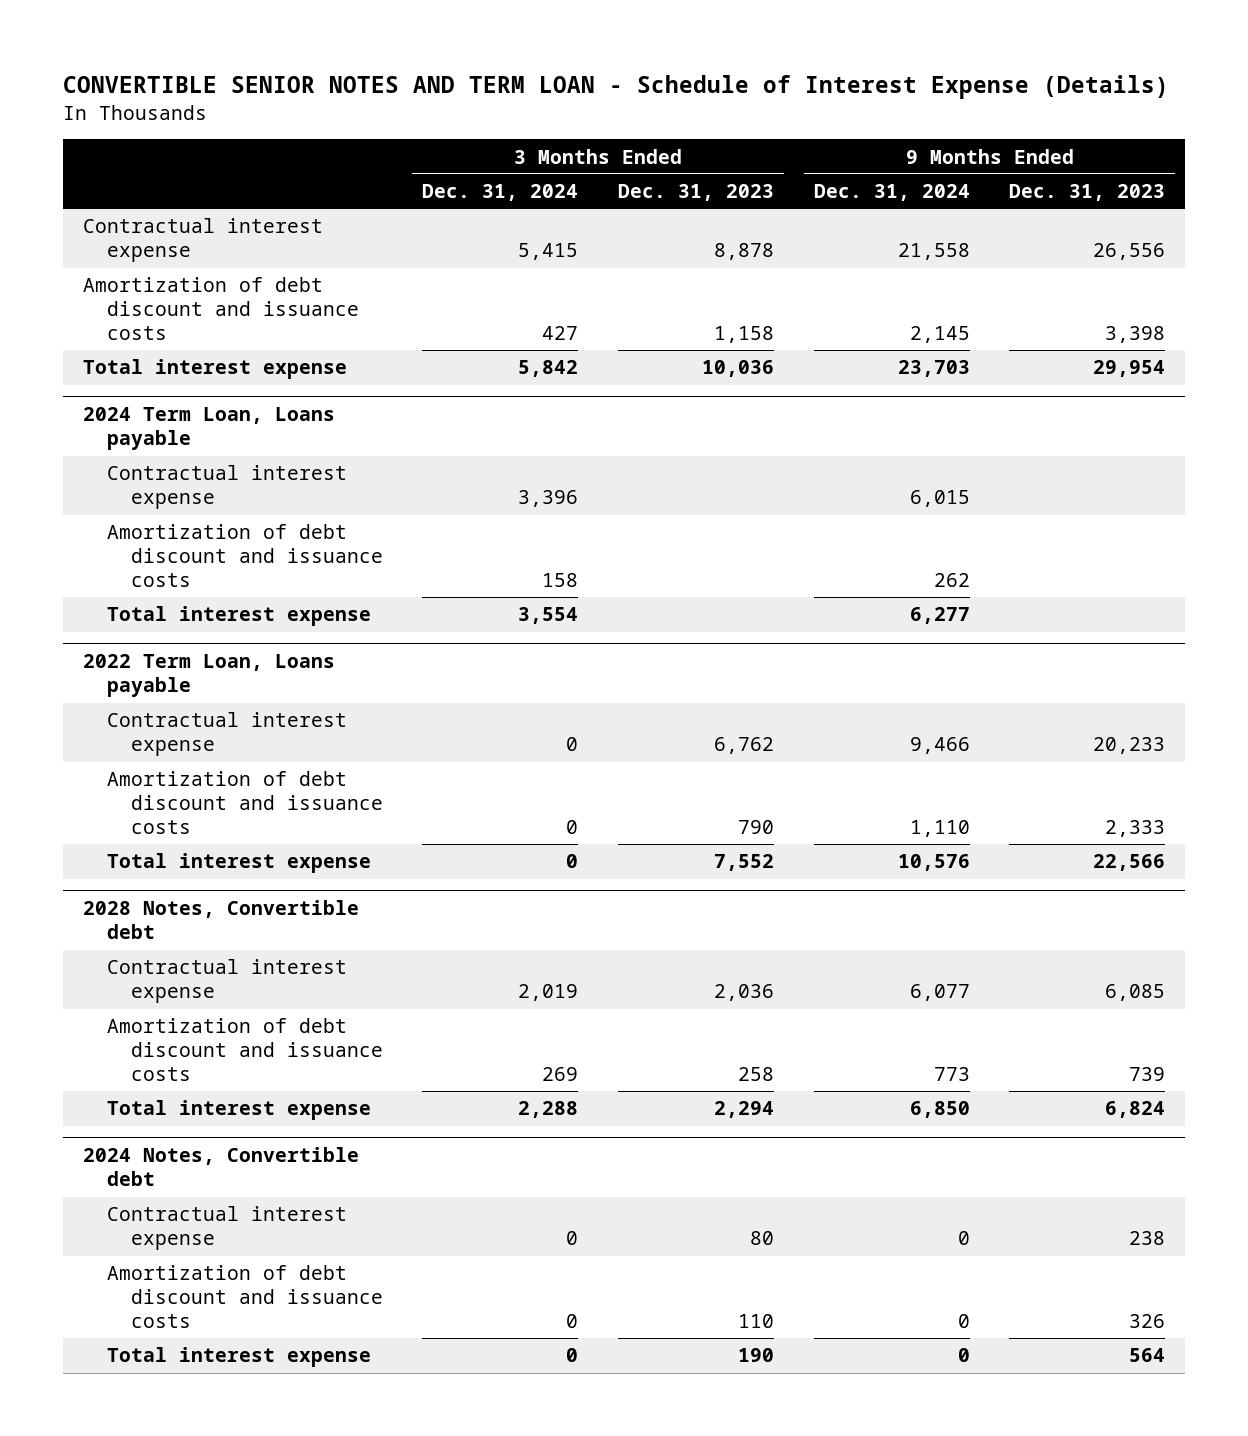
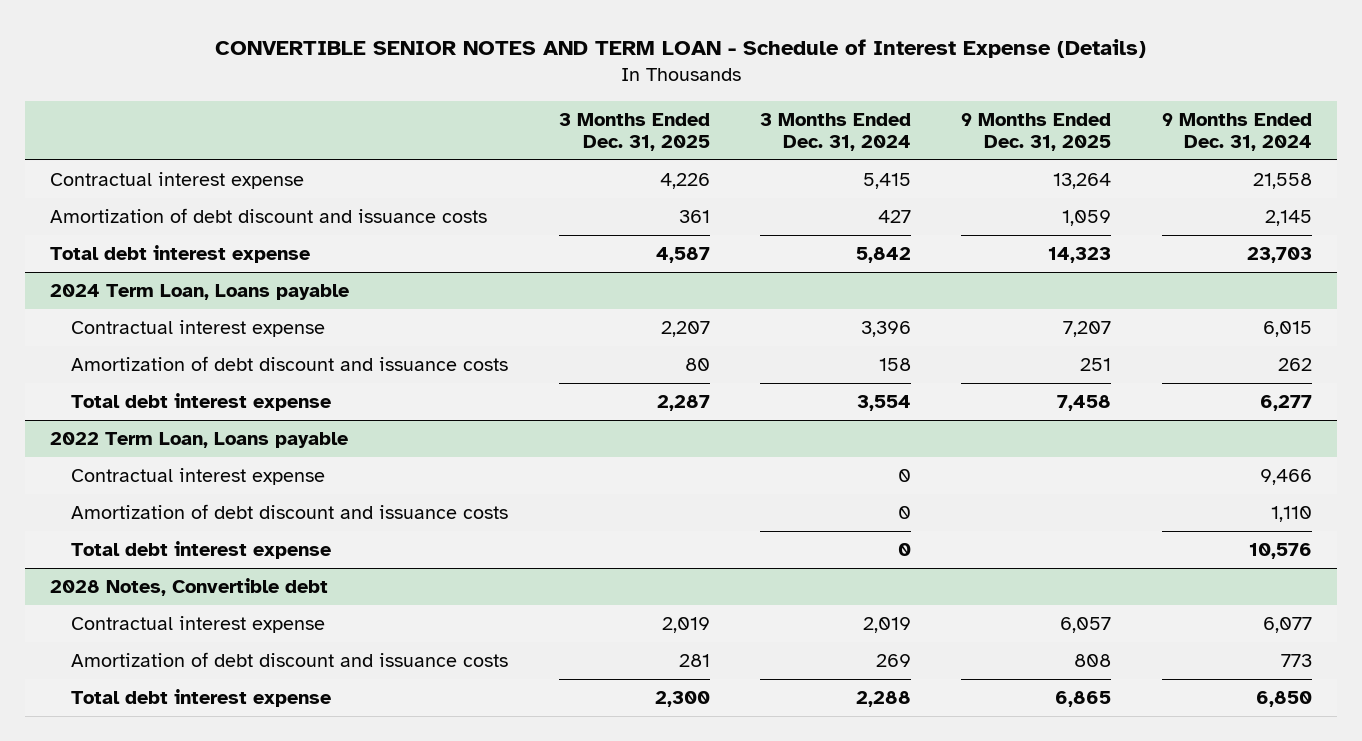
- | 3 Months Ended Dec. 31, 2024 | 3 Months Ended Dec. 31, 2023 | 9 Months Ended Dec. 31, 2024 | 9 Months Ended Dec. 31, 2023
+ | 3 Months Ended Dec. 31, 2025 | 3 Months Ended Dec. 31, 2024 | 9 Months Ended Dec. 31, 2025 | 9 Months Ended Dec. 31, 2024
- Total interest expense | 5,842 | 10,036 | 23,703 | 29,954
+ Total debt interest expense | 4,587 | 5,842 | 14,323 | 23,703
@ 2024 Term Loan, Loans payable
- Total interest expense | 3,554 | | 6,277 |
+ Total debt interest expense | 2,287 | 3,554 | 7,458 | 6,277
@ 2022 Term Loan, Loans payable
- Total interest expense | 0 | 7,552 | 10,576 | 22,566
+ Total debt interest expense | | 0 | | 10,576
@ 2028 Notes, Convertible debt
- Total interest expense | 2,288 | 2,294 | 6,850 | 6,824
- 2024 Notes, Convertible debt
- Contractual interest expense | 0 | 80 | 0 | 238
- Amortization of debt discount and issuance costs | 0 | 110 | 0 | 326
- Total interest expense | 0 | 190 | 0 | 564
@ 2028 Notes, Convertible debt
+ Total debt interest expense | 2,300 | 2,288 | 6,865 | 6,850

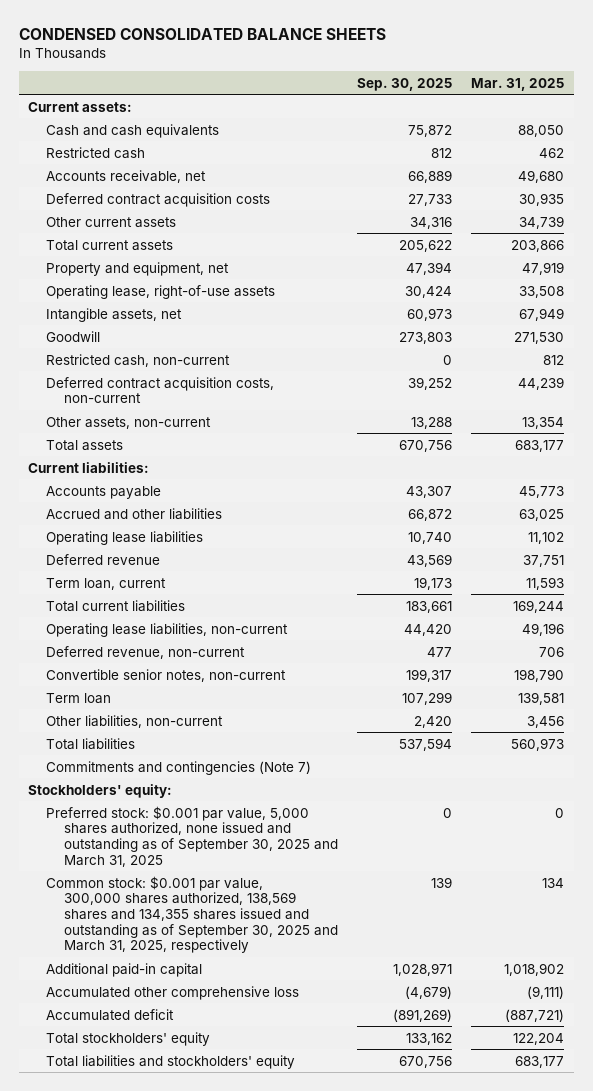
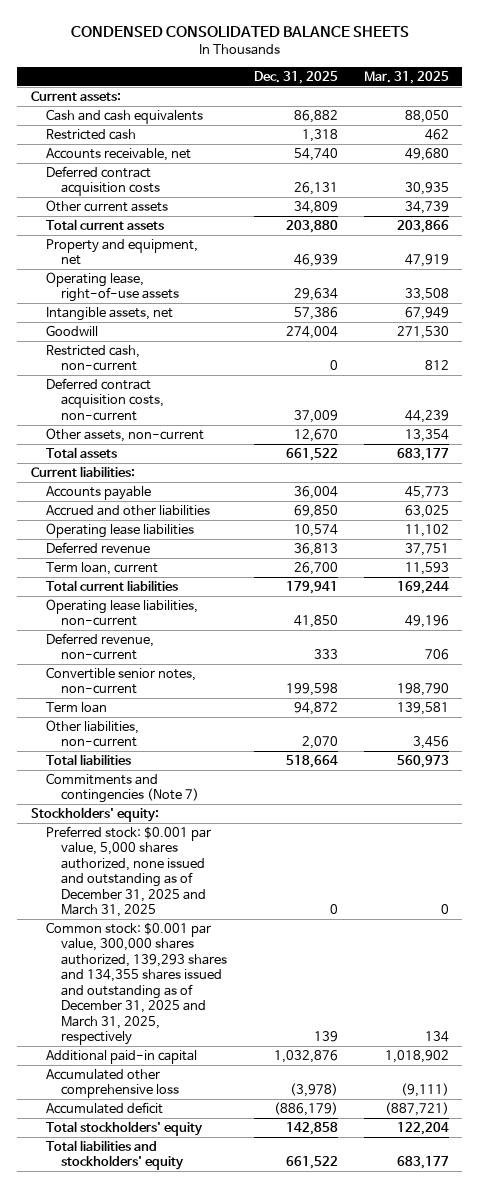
- | Sep. 30, 2025 | Mar. 31, 2025
+ | Dec. 31, 2025 | Mar. 31, 2025
- Preferred stock: $0.001 par value, 5,000 shares authorized, none issued and outstanding as of September 30, 2025 and March 31, 2025 | 0 | 0
- Common stock: $0.001 par value, 300,000 shares authorized, 138,569 shares and 134,355 shares issued and outstanding as of September 30, 2025 and March 31, 2025, respectively | 139 | 134
+ Preferred stock: $0.001 par value, 5,000 shares authorized, none issued and outstanding as of December 31, 2025 and March 31, 2025 | 0 | 0
+ Common stock: $0.001 par value, 300,000 shares authorized, 139,293 shares and 134,355 shares issued and outstanding as of December 31, 2025 and March 31, 2025, respectively | 139 | 134

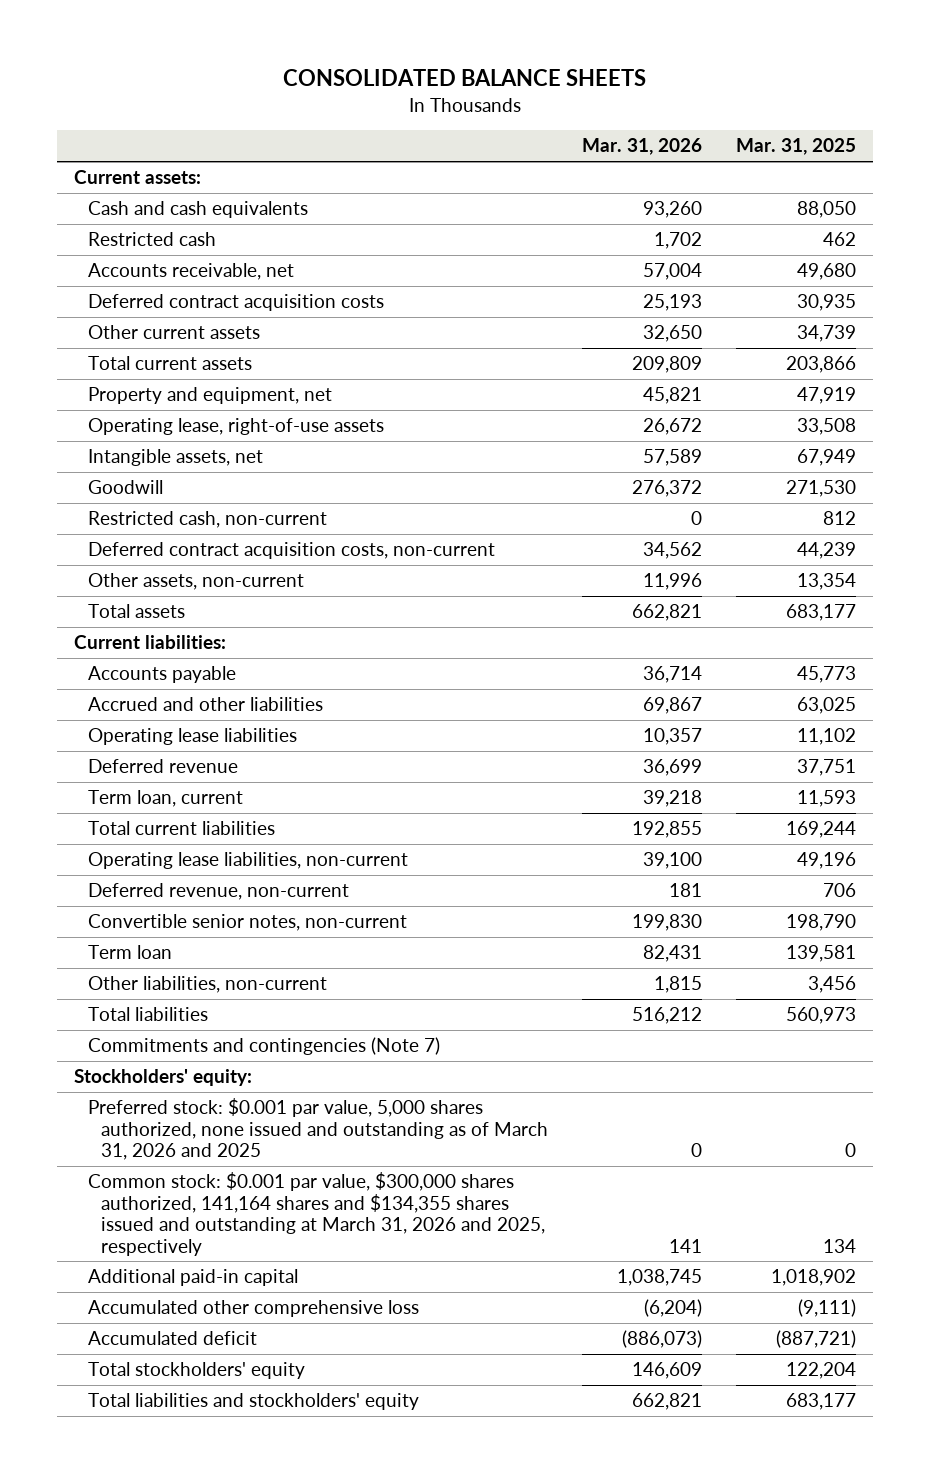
- CONDENSED CONSOLIDATED BALANCE SHEETS
+ CONSOLIDATED BALANCE SHEETS
- | Dec. 31, 2025 | Mar. 31, 2025
+ | Mar. 31, 2026 | Mar. 31, 2025
- Preferred stock: $0.001 par value, 5,000 shares authorized, none issued and outstanding as of December 31, 2025 and March 31, 2025 | 0 | 0
- Common stock: $0.001 par value, 300,000 shares authorized, 139,293 shares and 134,355 shares issued and outstanding as of December 31, 2025 and March 31, 2025, respectively | 139 | 134
+ Preferred stock: $0.001 par value, 5,000 shares authorized, none issued and outstanding as of March 31, 2026 and 2025 | 0 | 0
+ Common stock: $0.001 par value, $300,000 shares authorized, 141,164 shares and $134,355 shares issued and outstanding at March 31, 2026 and 2025, respectively | 141 | 134

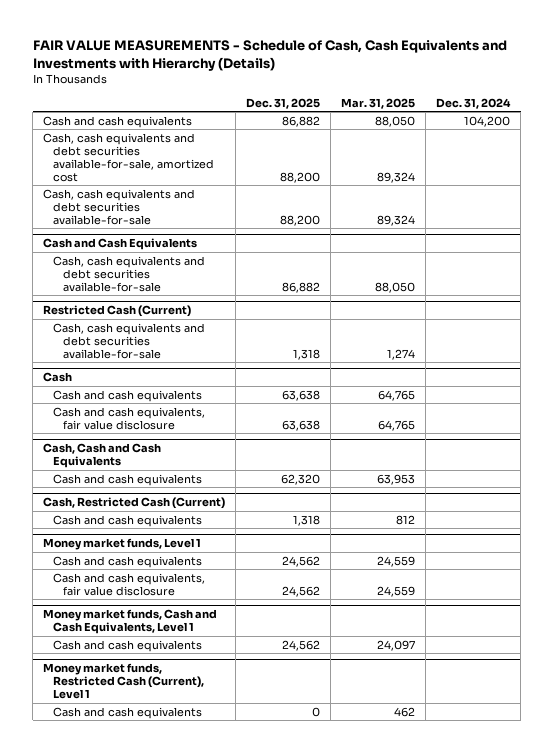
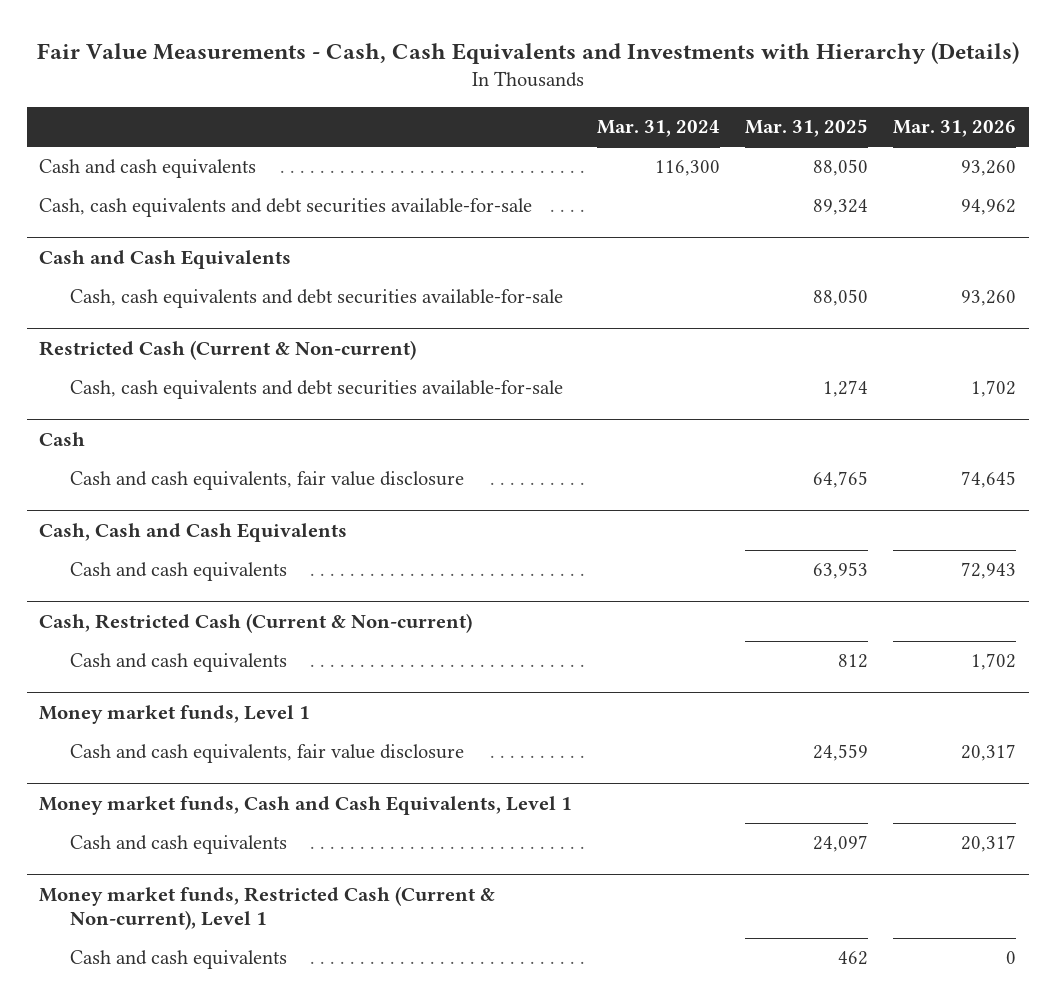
- FAIR VALUE MEASUREMENTS - Schedule of Cash, Cash Equivalents and Investments with Hierarchy (Details)
+ Fair Value Measurements - Cash, Cash Equivalents and Investments with Hierarchy (Details)
- | Dec. 31, 2025 | Mar. 31, 2025 | Dec. 31, 2024
+ | Mar. 31, 2024 | Mar. 31, 2025 | Mar. 31, 2026
- Cash, cash equivalents and debt securities available-for-sale, amortized cost | 88,200 | 89,324 |
- Restricted Cash (Current)
+ Restricted Cash (Current & Non-current)
@ Cash
- Cash and cash equivalents | 63,638 | 64,765 |
- Cash, Restricted Cash (Current)
+ Cash, Restricted Cash (Current & Non-current)
@ Money market funds, Level 1
- Cash and cash equivalents | 24,562 | 24,559 |
- Money market funds, Restricted Cash (Current), Level 1
+ Money market funds, Restricted Cash (Current & Non-current), Level 1

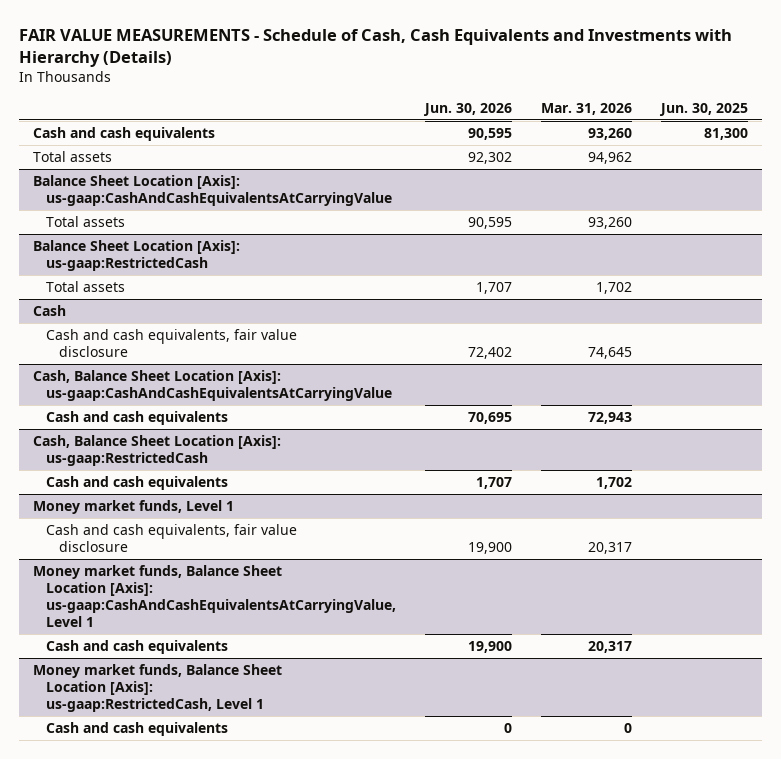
- Fair Value Measurements - Cash, Cash Equivalents and Investments with Hierarchy (Details)
+ FAIR VALUE MEASUREMENTS - Schedule of Cash, Cash Equivalents and Investments with Hierarchy (Details)
- | Mar. 31, 2024 | Mar. 31, 2025 | Mar. 31, 2026
+ | Jun. 30, 2026 | Mar. 31, 2026 | Jun. 30, 2025
- Cash, cash equivalents and debt securities available-for-sale | | 89,324 | 94,962
- Cash and Cash Equivalents
- Cash, cash equivalents and debt securities available-for-sale | | 88,050 | 93,260
- Restricted Cash (Current & Non-current)
- Cash, cash equivalents and debt securities available-for-sale | | 1,274 | 1,702
+ Total assets | 92,302 | 94,962 |
+ Balance Sheet Location [Axis]: us-gaap:CashAndCashEquivalentsAtCarryingValue
+ Total assets | 90,595 | 93,260 |
+ Balance Sheet Location [Axis]: us-gaap:RestrictedCash
+ Total assets | 1,707 | 1,702 |
- Cash, Cash and Cash Equivalents
+ Cash, Balance Sheet Location [Axis]: us-gaap:CashAndCashEquivalentsAtCarryingValue
- Cash, Restricted Cash (Current & Non-current)
+ Cash, Balance Sheet Location [Axis]: us-gaap:RestrictedCash
- Money market funds, Cash and Cash Equivalents, Level 1
+ Money market funds, Balance Sheet Location [Axis]: us-gaap:CashAndCashEquivalentsAtCarryingValue, Level 1
- Money market funds, Restricted Cash (Current & Non-current), Level 1
+ Money market funds, Balance Sheet Location [Axis]: us-gaap:RestrictedCash, Level 1

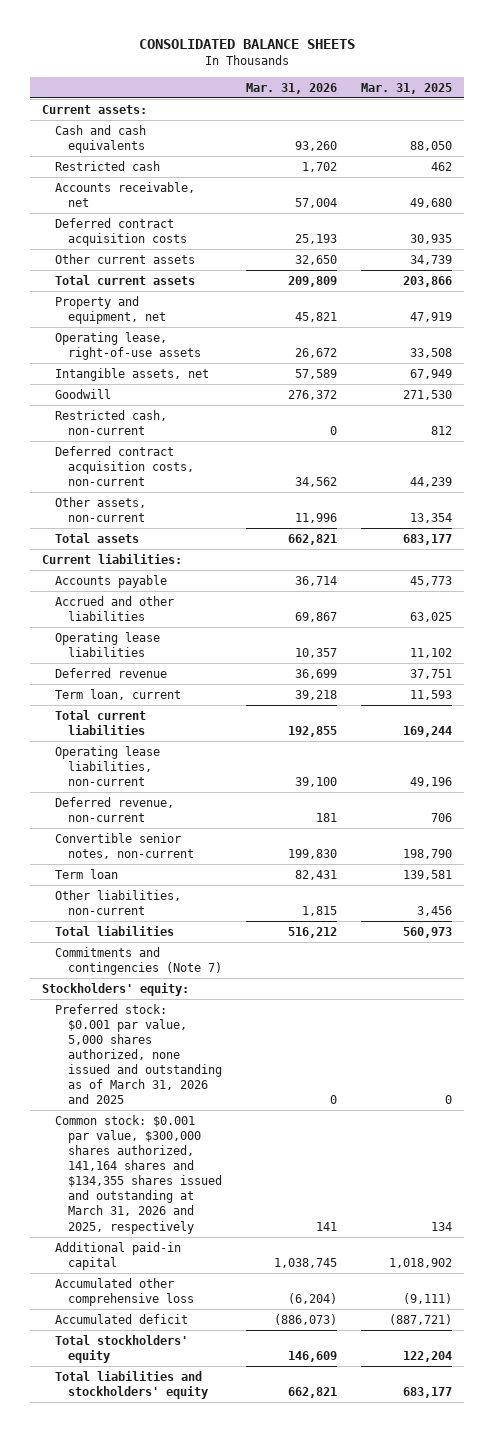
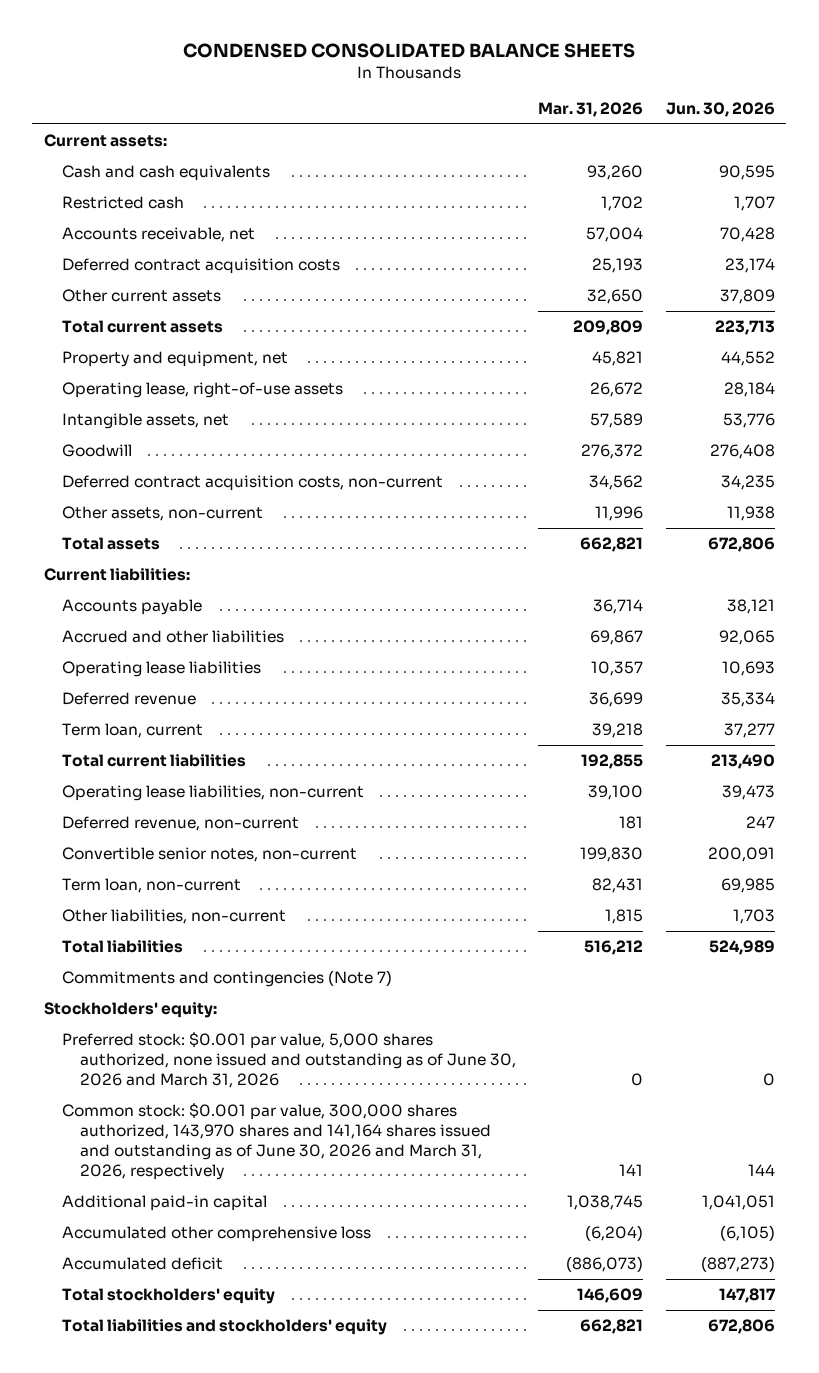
- CONSOLIDATED BALANCE SHEETS
+ CONDENSED CONSOLIDATED BALANCE SHEETS
- | Mar. 31, 2026 | Mar. 31, 2025
+ | Mar. 31, 2026 | Jun. 30, 2026
- Restricted cash, non-current | 0 | 812
- Term loan | 82,431 | 139,581
+ Term loan, non-current | 82,431 | 69,985
- Preferred stock: $0.001 par value, 5,000 shares authorized, none issued and outstanding as of March 31, 2026 and 2025 | 0 | 0
- Common stock: $0.001 par value, $300,000 shares authorized, 141,164 shares and $134,355 shares issued and outstanding at March 31, 2026 and 2025, respectively | 141 | 134
+ Preferred stock: $0.001 par value, 5,000 shares authorized, none issued and outstanding as of June 30, 2026 and March 31, 2026 | 0 | 0
+ Common stock: $0.001 par value, 300,000 shares authorized, 143,970 shares and 141,164 shares issued and outstanding as of June 30, 2026 and March 31, 2026, respectively | 141 | 144

